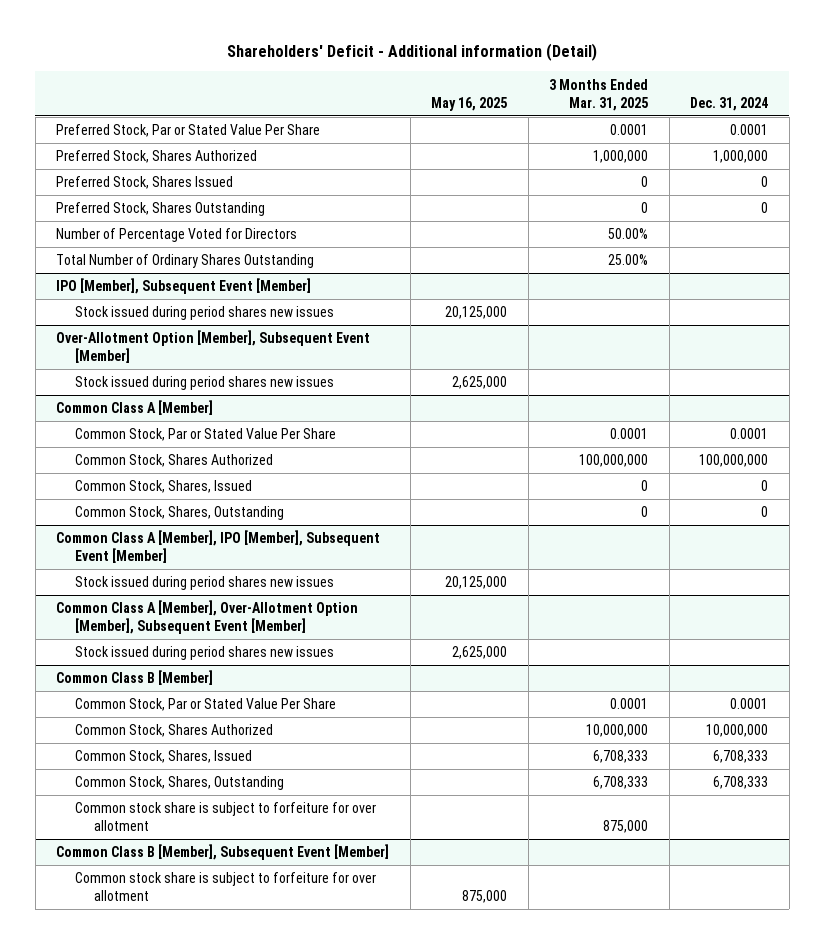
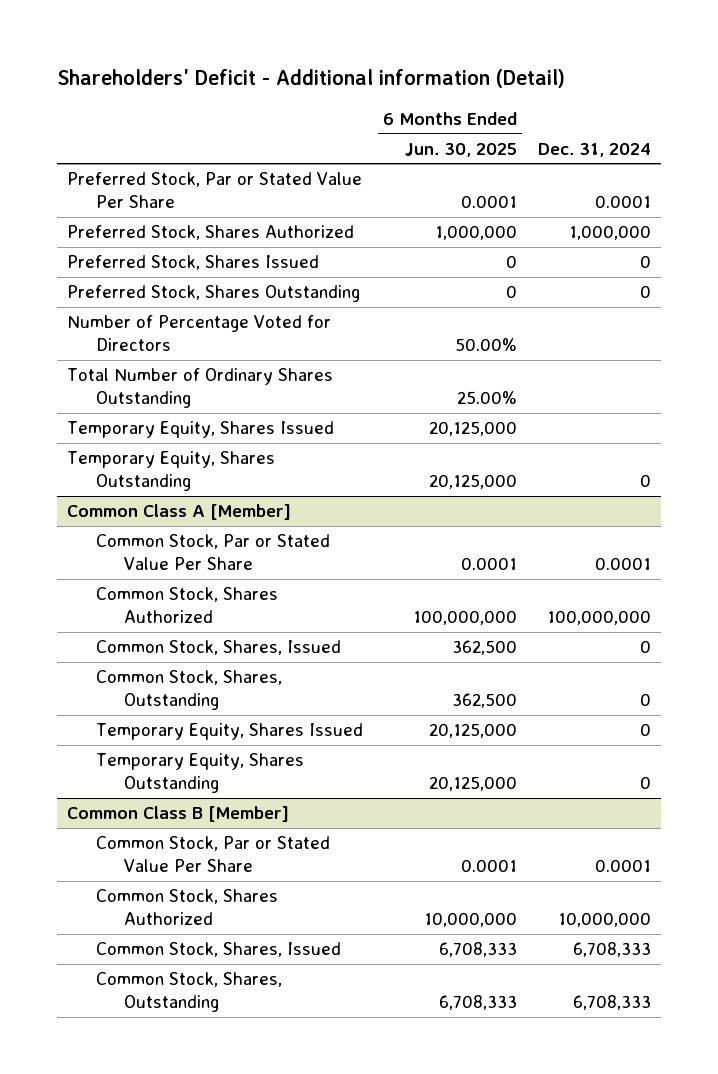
- | May 16, 2025 | 3 Months Ended Mar. 31, 2025 | Dec. 31, 2024
+ | 6 Months Ended Jun. 30, 2025 | Dec. 31, 2024
- IPO [Member], Subsequent Event [Member]
- Stock issued during period shares new issues | 20,125,000 | |
- Over-Allotment Option [Member], Subsequent Event [Member]
- Stock issued during period shares new issues | 2,625,000 | |
+ Temporary Equity, Shares Issued | 20,125,000 |
+ Temporary Equity, Shares Outstanding | 20,125,000 | 0
- Common Class A [Member], IPO [Member], Subsequent Event [Member]
- Stock issued during period shares new issues | 20,125,000 | |
- Common Class A [Member], Over-Allotment Option [Member], Subsequent Event [Member]
- Stock issued during period shares new issues | 2,625,000 | |
@ Common Class A [Member]
+ Temporary Equity, Shares Issued | 20,125,000 | 0
+ Temporary Equity, Shares Outstanding | 20,125,000 | 0
@ Common Class B [Member]
- Common stock share is subject to forfeiture for over allotment | | 875,000 |
- Common Class B [Member], Subsequent Event [Member]
- Common stock share is subject to forfeiture for over allotment | 875,000 | |

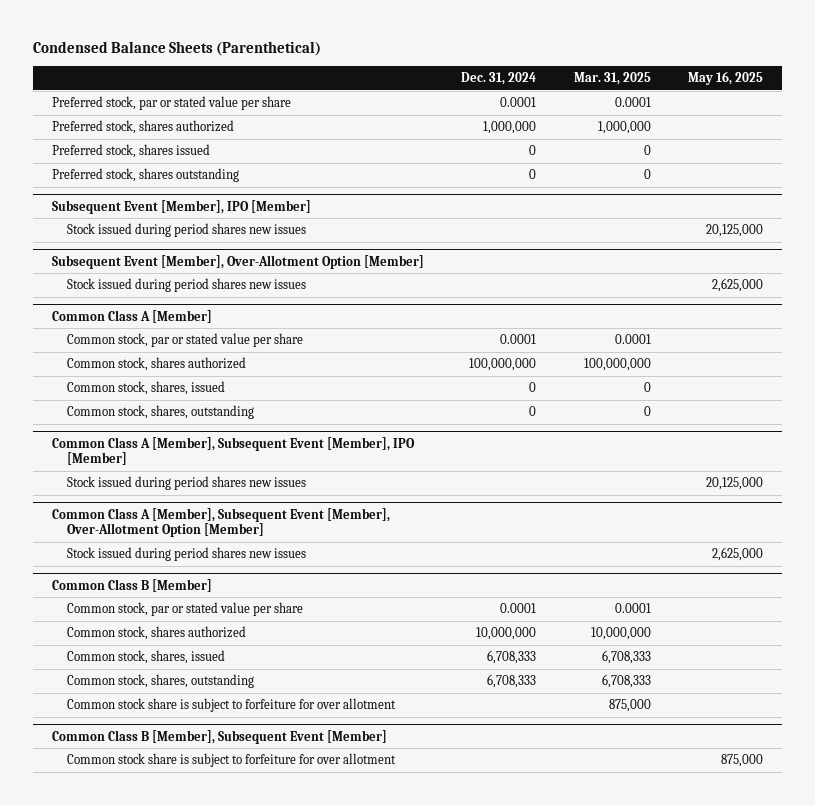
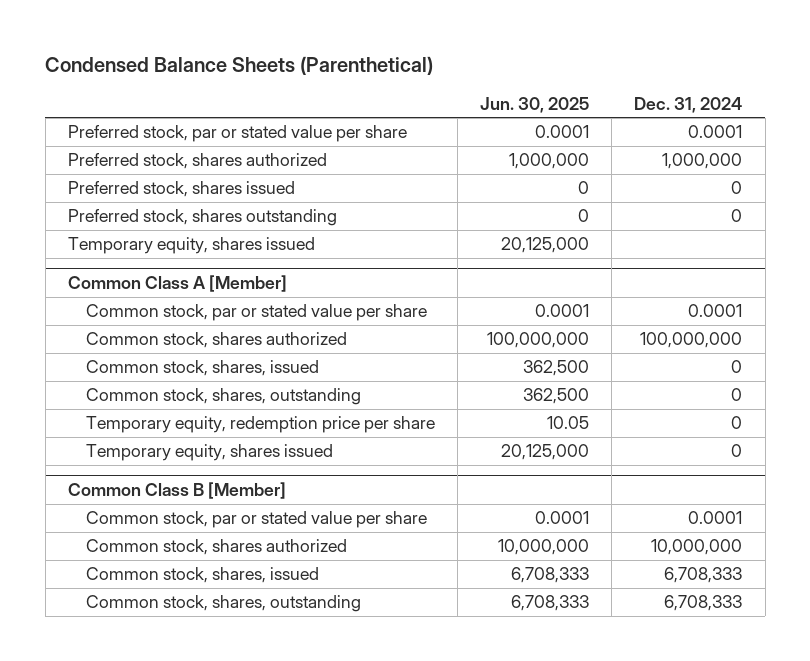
- | Dec. 31, 2024 | Mar. 31, 2025 | May 16, 2025
+ | Jun. 30, 2025 | Dec. 31, 2024
- Subsequent Event [Member], IPO [Member]
- Stock issued during period shares new issues | | | 20,125,000
- Subsequent Event [Member], Over-Allotment Option [Member]
- Stock issued during period shares new issues | | | 2,625,000
+ Temporary equity, shares issued | 20,125,000 |
- Common Class A [Member], Subsequent Event [Member], IPO [Member]
- Stock issued during period shares new issues | | | 20,125,000
- Common Class A [Member], Subsequent Event [Member], Over-Allotment Option [Member]
- Stock issued during period shares new issues | | | 2,625,000
@ Common Class A [Member]
+ Temporary equity, redemption price per share | 10.05 | 0
+ Temporary equity, shares issued | 20,125,000 | 0
@ Common Class B [Member]
- Common stock share is subject to forfeiture for over allotment | | 875,000 |
- Common Class B [Member], Subsequent Event [Member]
- Common stock share is subject to forfeiture for over allotment | | | 875,000

